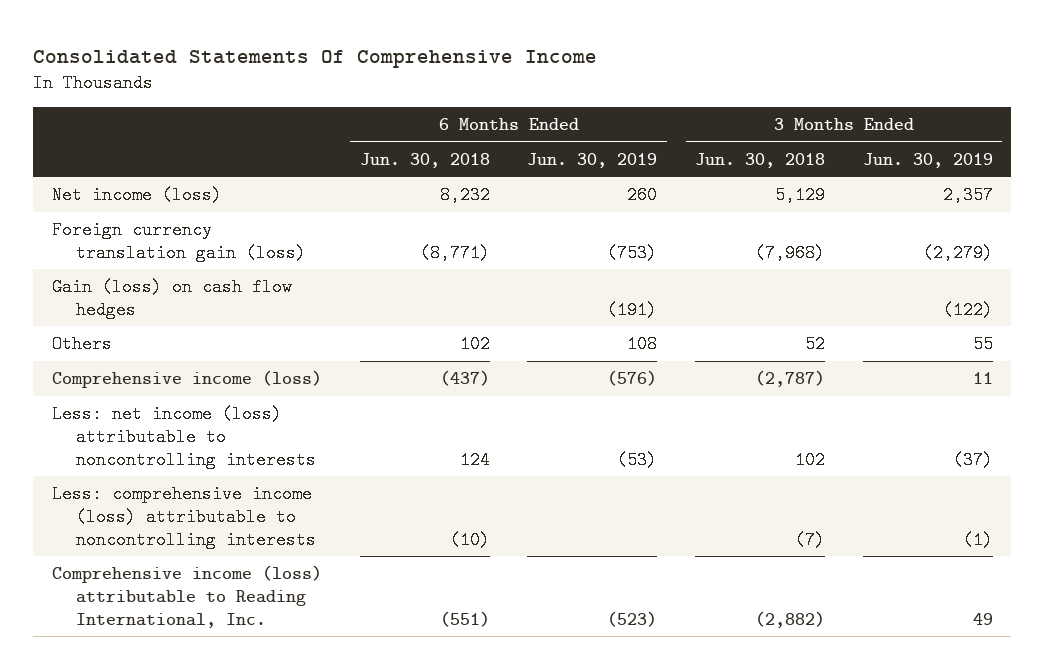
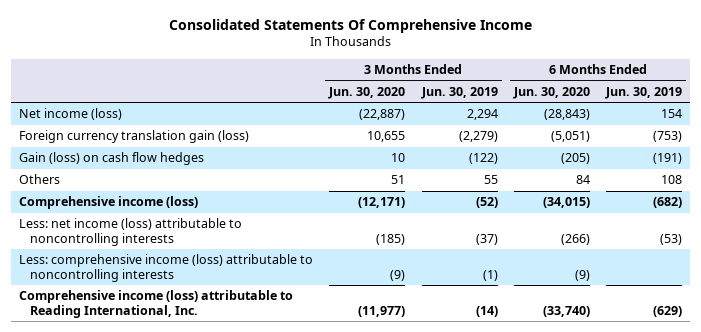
- | 6 Months Ended Jun. 30, 2018 | 6 Months Ended Jun. 30, 2019 | 3 Months Ended Jun. 30, 2018 | 3 Months Ended Jun. 30, 2019
+ | 3 Months Ended Jun. 30, 2020 | 3 Months Ended Jun. 30, 2019 | 6 Months Ended Jun. 30, 2020 | 6 Months Ended Jun. 30, 2019
- Net income (loss) | 8,232 | 260 | 5,129 | 2,357
+ Net income (loss) | (22,887) | 2,294 | (28,843) | 154
- Comprehensive income (loss) | (437) | (576) | (2,787) | 11
+ Comprehensive income (loss) | (12,171) | (52) | (34,015) | (682)
- Comprehensive income (loss) attributable to Reading International, Inc. | (551) | (523) | (2,882) | 49
+ Comprehensive income (loss) attributable to Reading International, Inc. | (11,977) | (14) | (33,740) | (629)

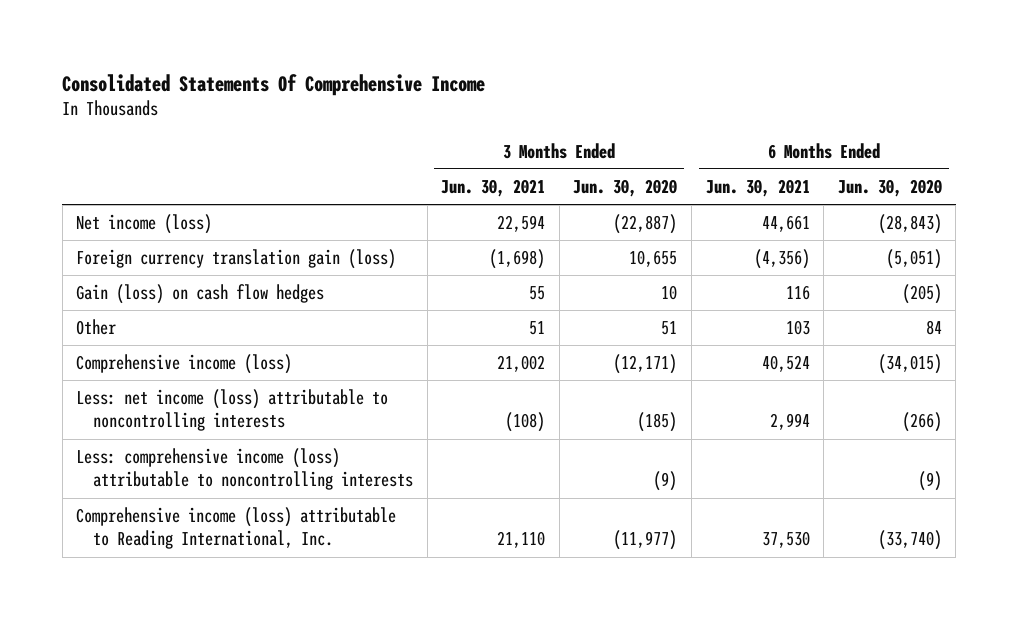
- | 3 Months Ended Jun. 30, 2020 | 3 Months Ended Jun. 30, 2019 | 6 Months Ended Jun. 30, 2020 | 6 Months Ended Jun. 30, 2019
+ | 3 Months Ended Jun. 30, 2021 | 3 Months Ended Jun. 30, 2020 | 6 Months Ended Jun. 30, 2021 | 6 Months Ended Jun. 30, 2020
- Others | 51 | 55 | 84 | 108
+ Other | 51 | 51 | 103 | 84

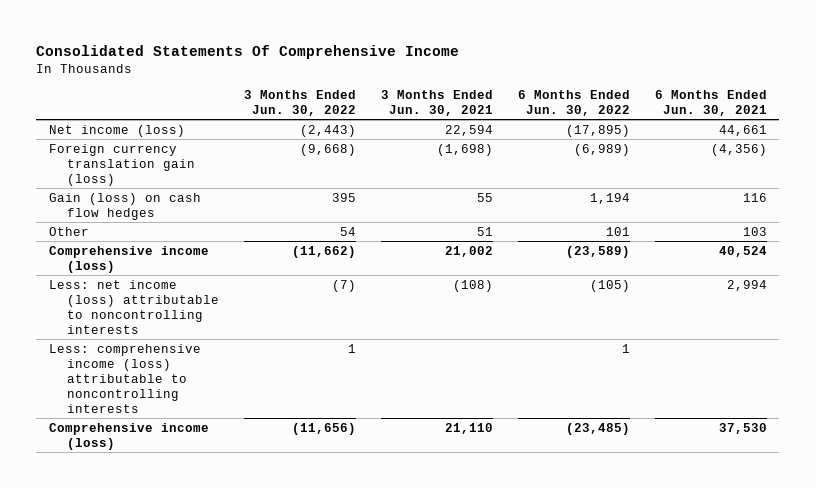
- | 3 Months Ended Jun. 30, 2021 | 3 Months Ended Jun. 30, 2020 | 6 Months Ended Jun. 30, 2021 | 6 Months Ended Jun. 30, 2020
+ | 3 Months Ended Jun. 30, 2022 | 3 Months Ended Jun. 30, 2021 | 6 Months Ended Jun. 30, 2022 | 6 Months Ended Jun. 30, 2021
- Comprehensive income (loss) attributable to Reading International, Inc. | 21,110 | (11,977) | 37,530 | (33,740)
+ Comprehensive income (loss) | (11,656) | 21,110 | (23,485) | 37,530

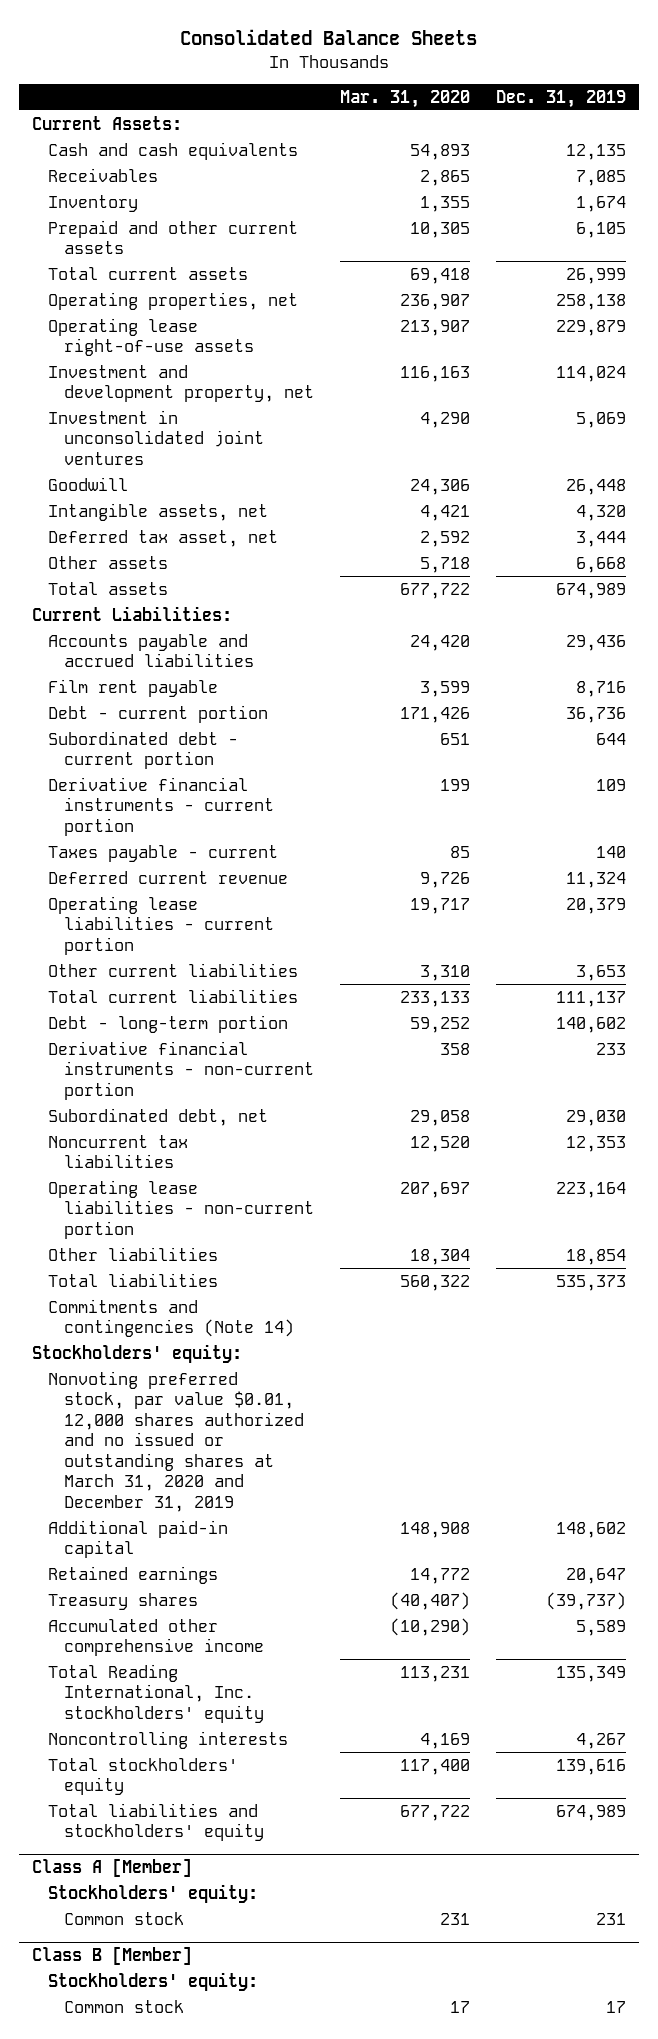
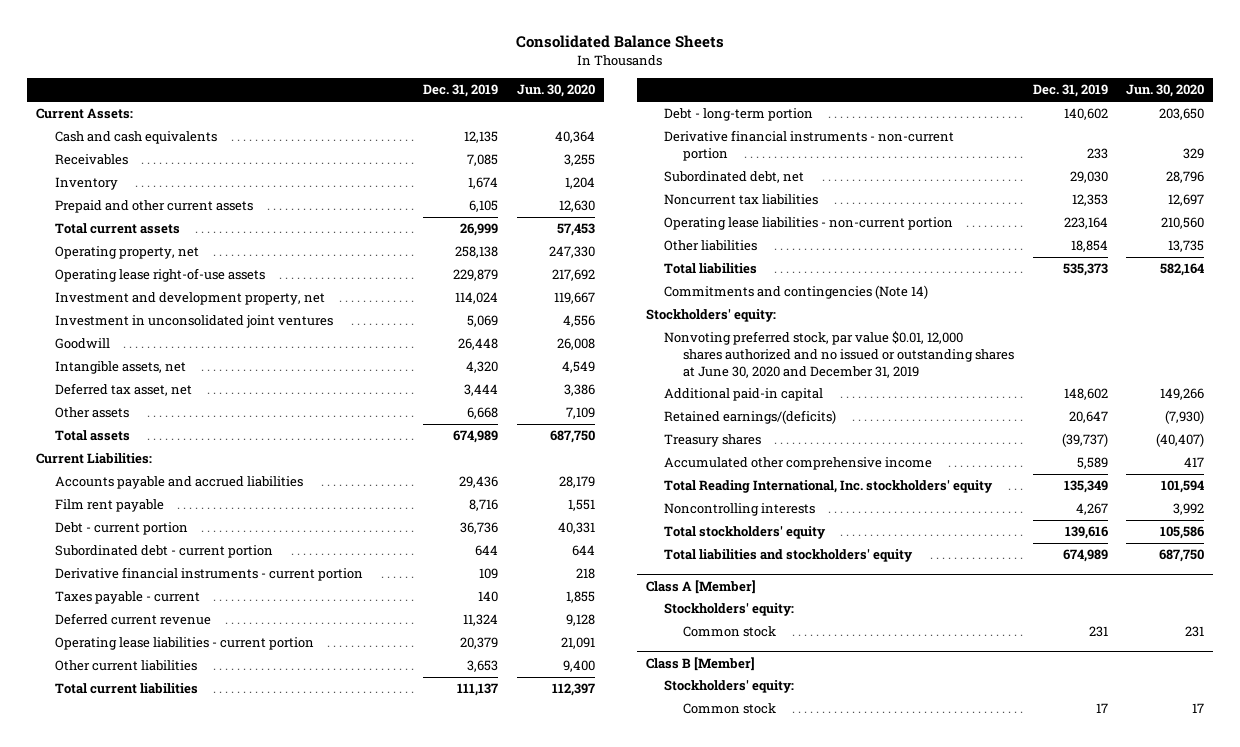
- | Mar. 31, 2020 | Dec. 31, 2019
+ | Dec. 31, 2019 | Jun. 30, 2020
- Operating properties, net | 236,907 | 258,138
+ Operating property, net | 258,138 | 247,330
- Nonvoting preferred stock, par value $0.01, 12,000 shares authorized and no issued or outstanding shares at March 31, 2020 and December 31, 2019
+ Nonvoting preferred stock, par value $0.01, 12,000 shares authorized and no issued or outstanding shares at June 30, 2020 and December 31, 2019
- Retained earnings | 14,772 | 20,647
+ Retained earnings/(deficits) | 20,647 | (7,930)

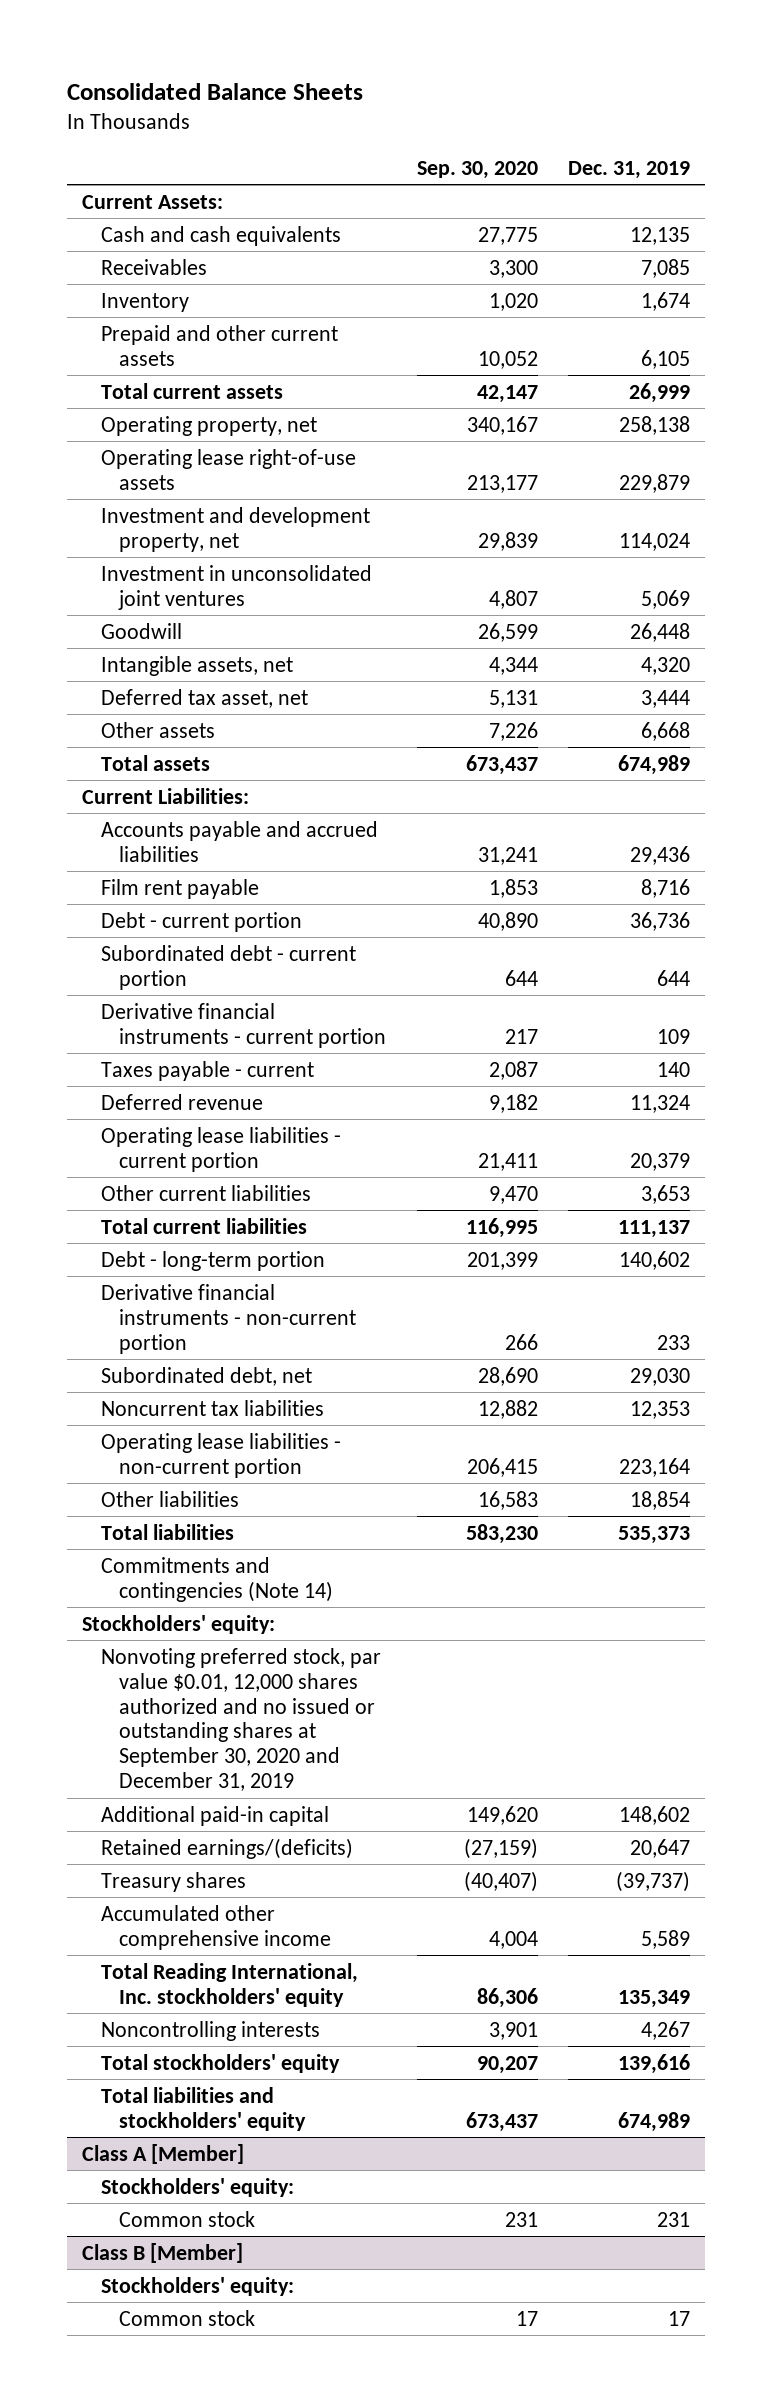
- | Dec. 31, 2019 | Jun. 30, 2020
+ | Sep. 30, 2020 | Dec. 31, 2019
- Deferred current revenue | 11,324 | 9,128
+ Deferred revenue | 9,182 | 11,324
- Nonvoting preferred stock, par value $0.01, 12,000 shares authorized and no issued or outstanding shares at June 30, 2020 and December 31, 2019
+ Nonvoting preferred stock, par value $0.01, 12,000 shares authorized and no issued or outstanding shares at September 30, 2020 and December 31, 2019

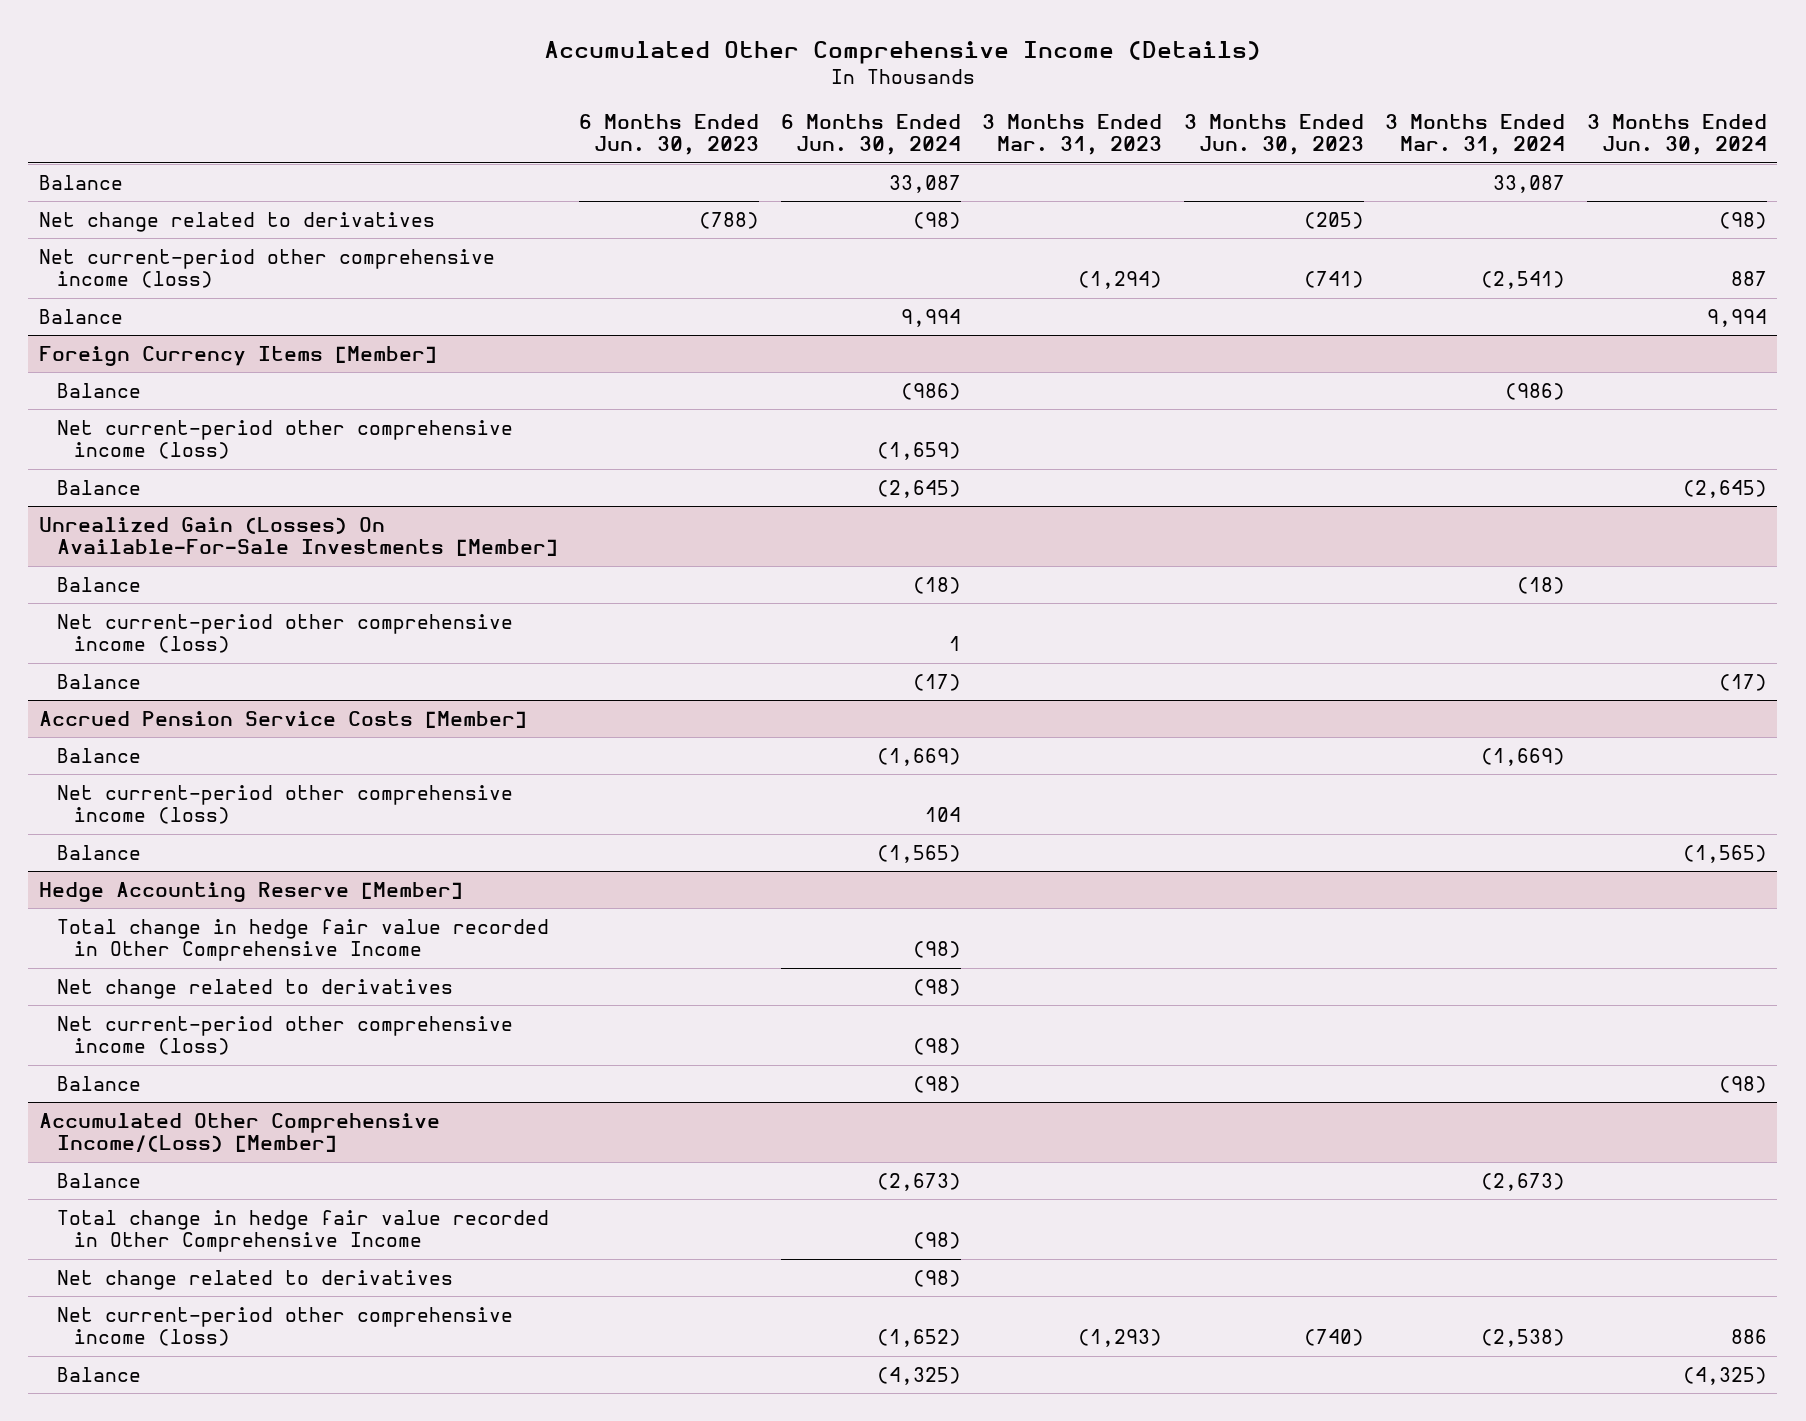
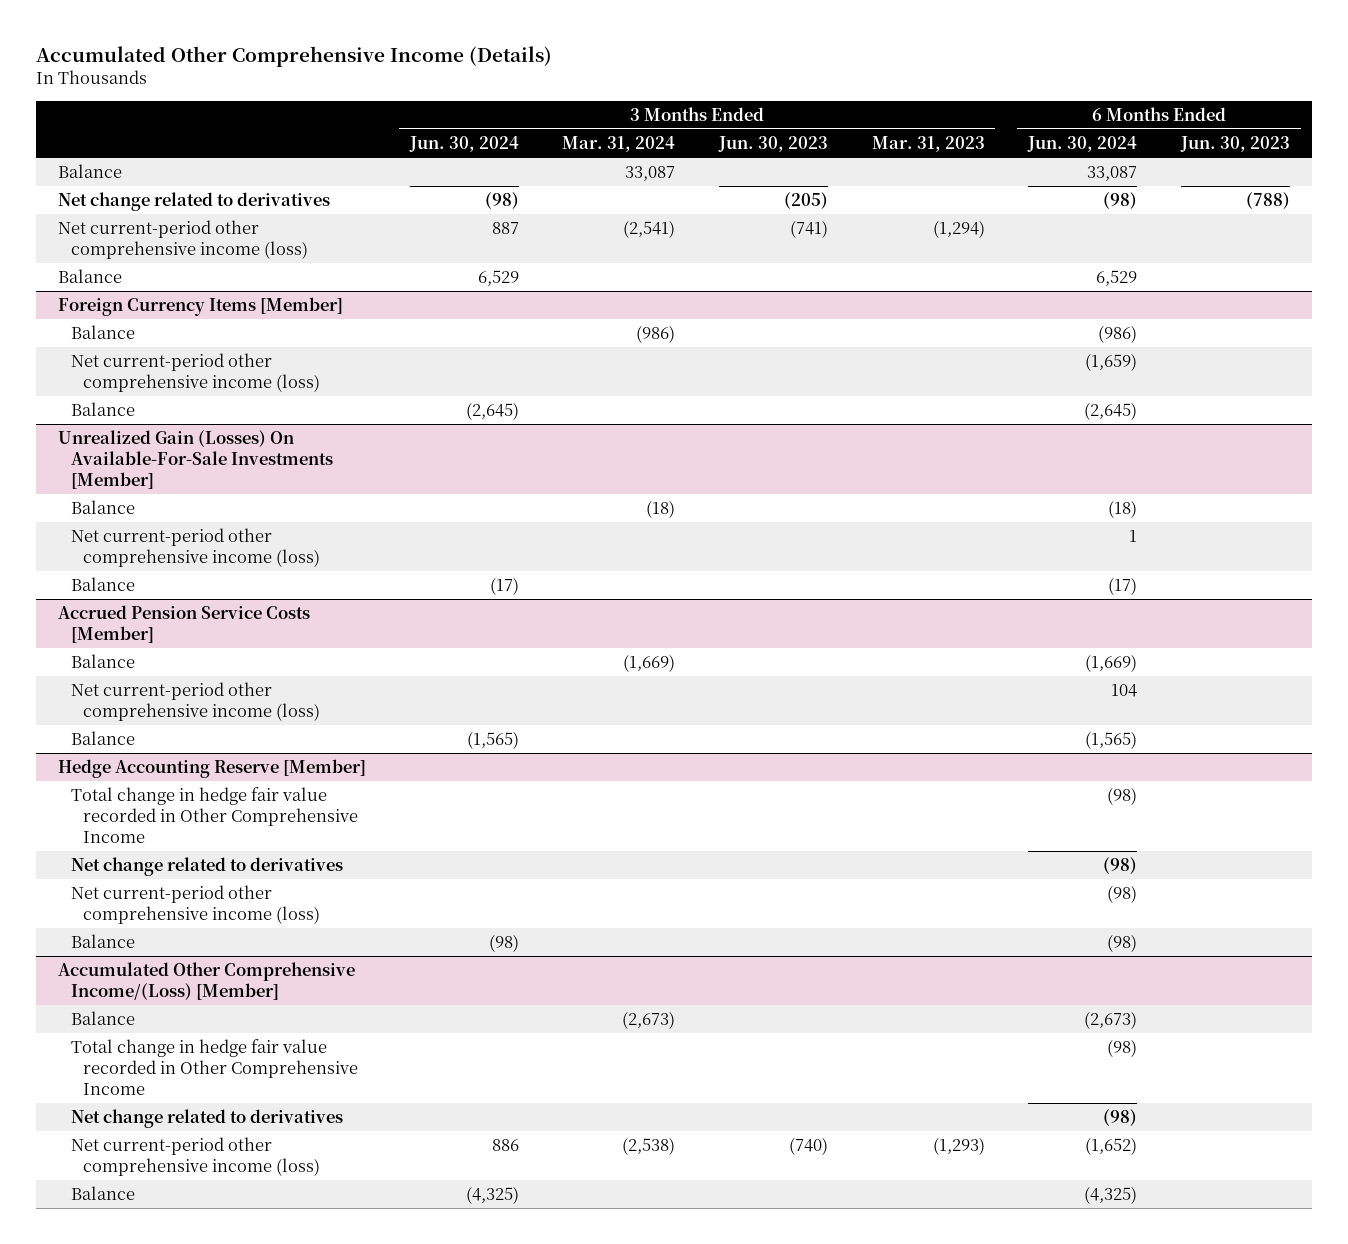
- | 6 Months Ended Jun. 30, 2023 | 6 Months Ended Jun. 30, 2024 | 3 Months Ended Mar. 31, 2023 | 3 Months Ended Jun. 30, 2023 | 3 Months Ended Mar. 31, 2024 | 3 Months Ended Jun. 30, 2024
+ | 3 Months Ended Jun. 30, 2024 | 3 Months Ended Mar. 31, 2024 | 3 Months Ended Jun. 30, 2023 | 3 Months Ended Mar. 31, 2023 | 6 Months Ended Jun. 30, 2024 | 6 Months Ended Jun. 30, 2023
- Balance | | 9,994 | | | | 9,994
+ Balance | 6,529 | | | | 6,529 |

